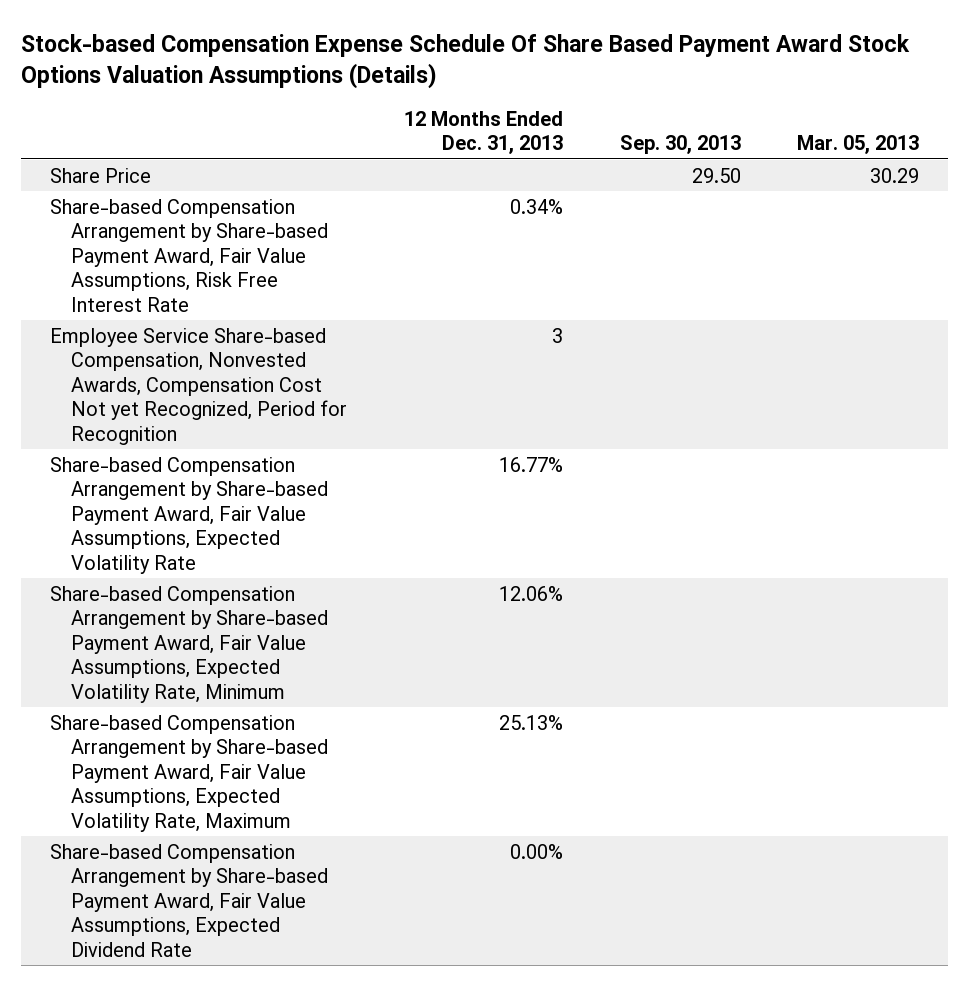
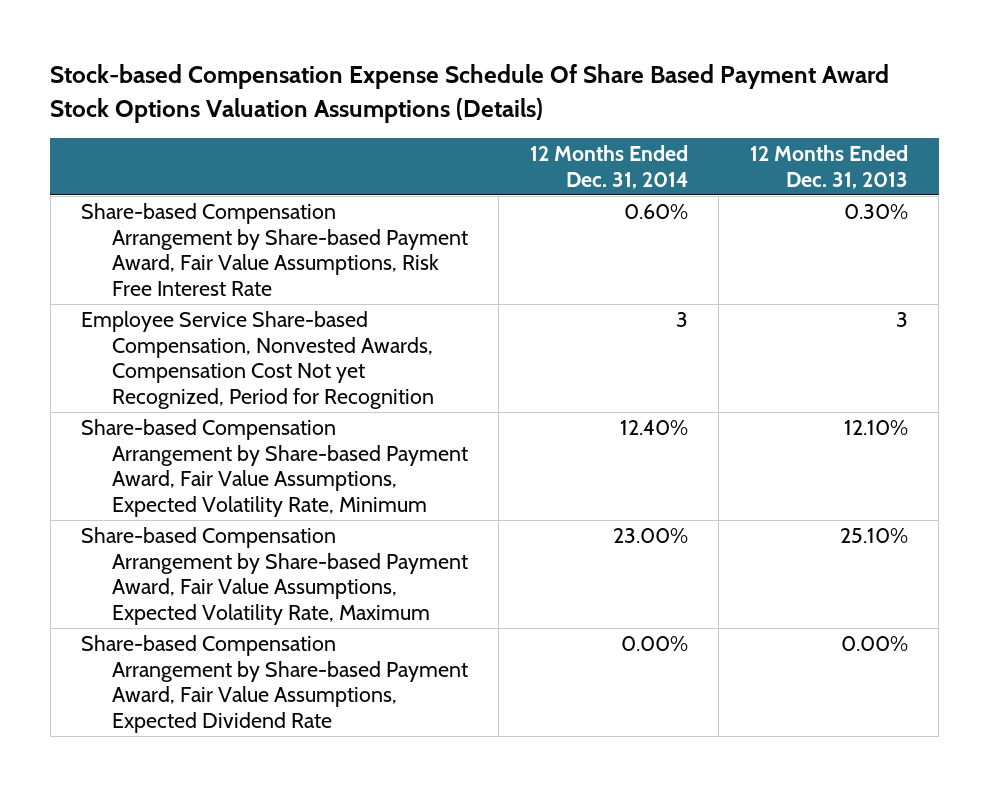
- | 12 Months Ended Dec. 31, 2013 | Sep. 30, 2013 | Mar. 05, 2013
+ | 12 Months Ended Dec. 31, 2014 | 12 Months Ended Dec. 31, 2013
- Share Price | | 29.50 | 30.29
- Share-based Compensation Arrangement by Share-based Payment Award, Fair Value Assumptions, Risk Free Interest Rate | 0.34% | |
+ Share-based Compensation Arrangement by Share-based Payment Award, Fair Value Assumptions, Risk Free Interest Rate | 0.60% | 0.30%
- Share-based Compensation Arrangement by Share-based Payment Award, Fair Value Assumptions, Expected Volatility Rate | 16.77% | |
- Share-based Compensation Arrangement by Share-based Payment Award, Fair Value Assumptions, Expected Volatility Rate, Minimum | 12.06% | |
- Share-based Compensation Arrangement by Share-based Payment Award, Fair Value Assumptions, Expected Volatility Rate, Maximum | 25.13% | |
+ Share-based Compensation Arrangement by Share-based Payment Award, Fair Value Assumptions, Expected Volatility Rate, Minimum | 12.40% | 12.10%
+ Share-based Compensation Arrangement by Share-based Payment Award, Fair Value Assumptions, Expected Volatility Rate, Maximum | 23.00% | 25.10%

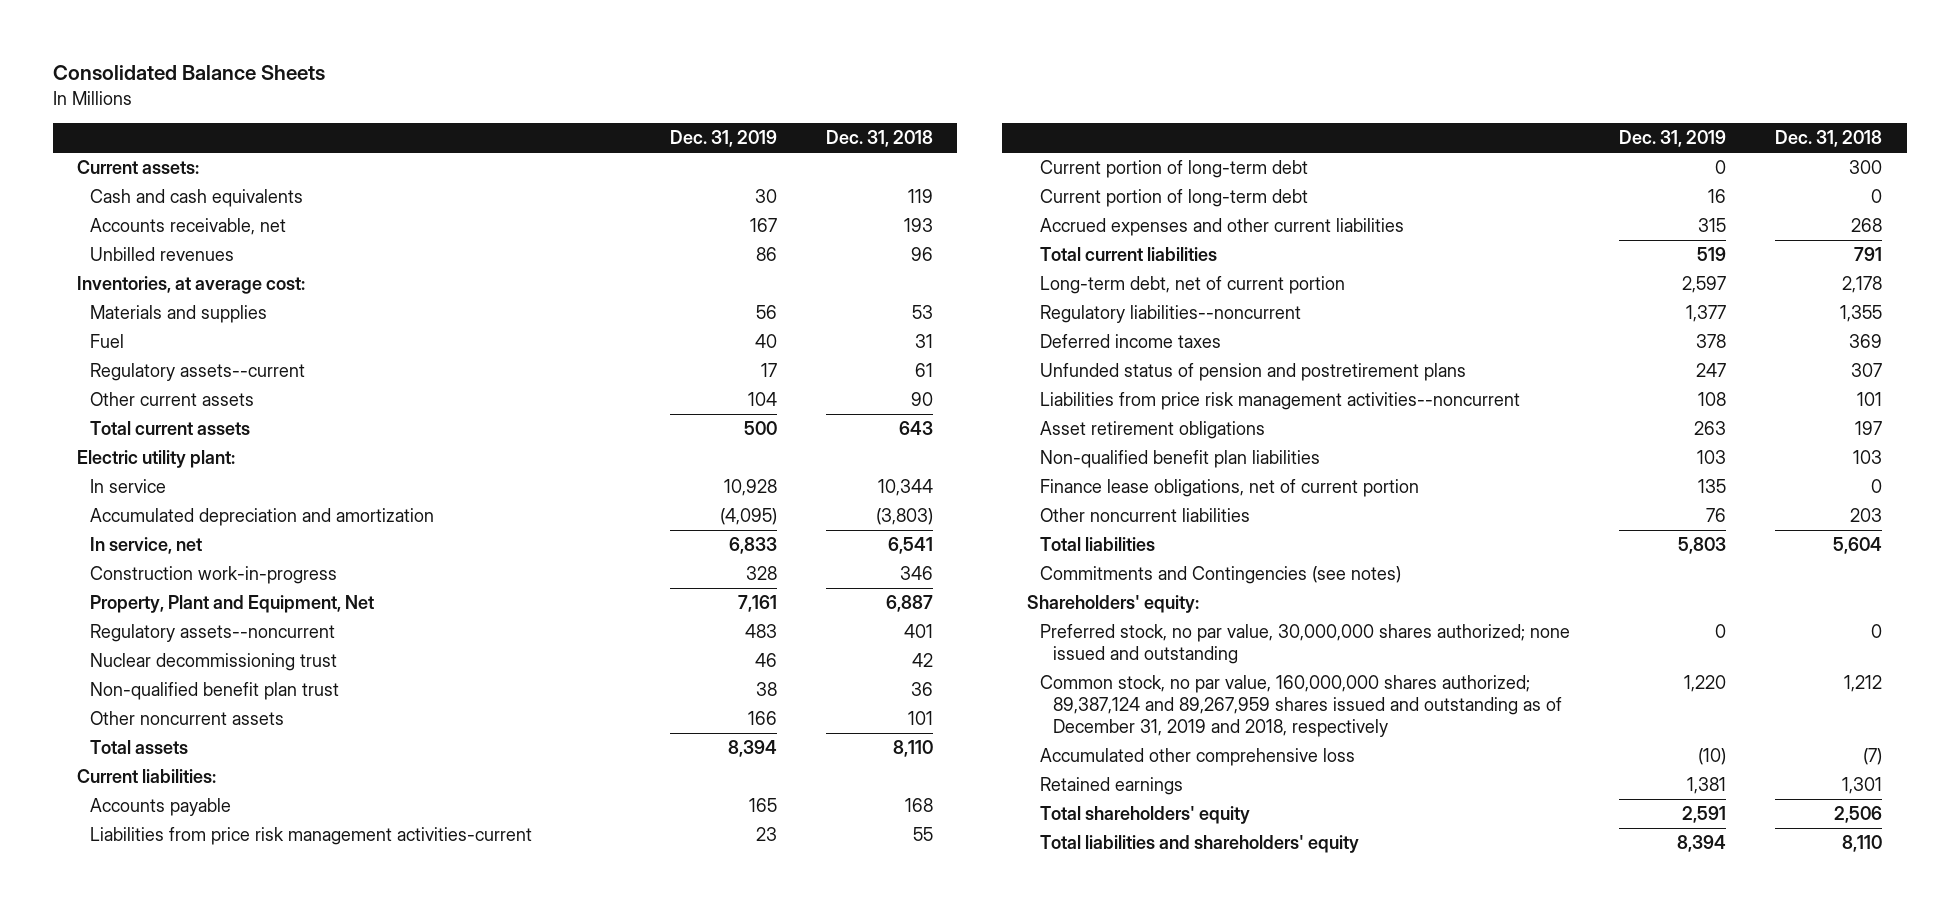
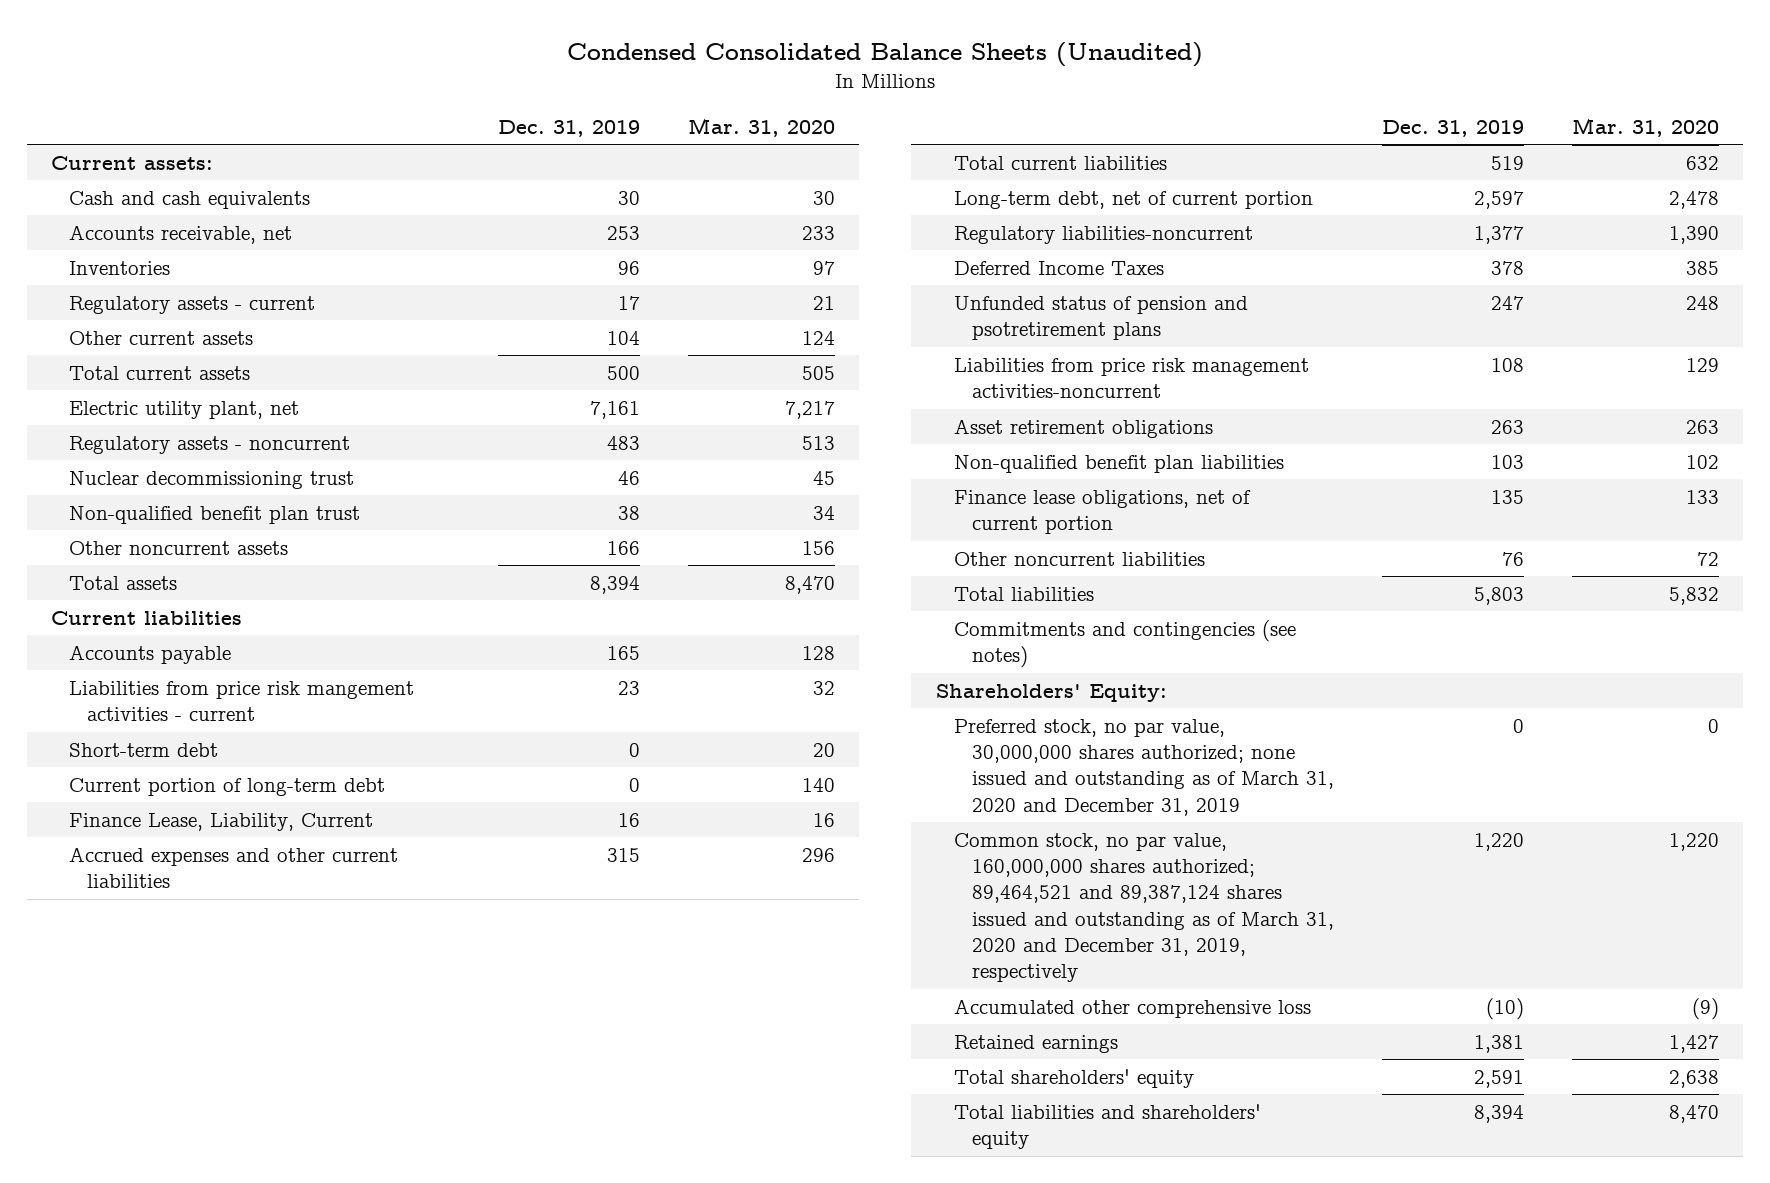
- Consolidated Balance Sheets
+ Condensed Consolidated Balance Sheets (Unaudited)
- | Dec. 31, 2019 | Dec. 31, 2018
+ | Dec. 31, 2019 | Mar. 31, 2020
- Accounts receivable, net | 167 | 193
- Unbilled revenues | 86 | 96
- Inventories, at average cost:
- Materials and supplies | 56 | 53
- Fuel | 40 | 31
- Regulatory assets--current | 17 | 61
+ Accounts receivable, net | 253 | 233
+ Inventories | 96 | 97
+ Regulatory assets - current | 17 | 21
- Electric utility plant:
- In service | 10,928 | 10,344
- Accumulated depreciation and amortization | (4,095) | (3,803)
- In service, net | 6,833 | 6,541
- Construction work-in-progress | 328 | 346
- Property, Plant and Equipment, Net | 7,161 | 6,887
- Regulatory assets--noncurrent | 483 | 401
+ Electric utility plant, net | 7,161 | 7,217
+ Regulatory assets - noncurrent | 483 | 513
- Current liabilities:
+ Current liabilities
- Liabilities from price risk management activities-current | 23 | 55
+ Liabilities from price risk mangement activities - current | 23 | 32
+ Short-term debt | 0 | 20
- Current portion of long-term debt | 16 | 0
+ Finance Lease, Liability, Current | 16 | 16
- Regulatory liabilities--noncurrent | 1,377 | 1,355
- Deferred income taxes | 378 | 369
- Unfunded status of pension and postretirement plans | 247 | 307
- Liabilities from price risk management activities--noncurrent | 108 | 101
+ Regulatory liabilities-noncurrent | 1,377 | 1,390
+ Deferred Income Taxes | 378 | 385
+ Unfunded status of pension and psotretirement plans | 247 | 248
+ Liabilities from price risk management activities-noncurrent | 108 | 129
- Commitments and Contingencies (see notes)
- Shareholders' equity:
- Preferred stock, no par value, 30,000,000 shares authorized; none issued and outstanding | 0 | 0
- Common stock, no par value, 160,000,000 shares authorized; 89,387,124 and 89,267,959 shares issued and outstanding as of December 31, 2019 and 2018, respectively | 1,220 | 1,212
+ Commitments and contingencies (see notes)
+ Shareholders' Equity:
+ Preferred stock, no par value, 30,000,000 shares authorized; none issued and outstanding as of March 31, 2020 and December 31, 2019 | 0 | 0
+ Common stock, no par value, 160,000,000 shares authorized; 89,464,521 and 89,387,124 shares issued and outstanding as of March 31, 2020 and December 31, 2019, respectively | 1,220 | 1,220

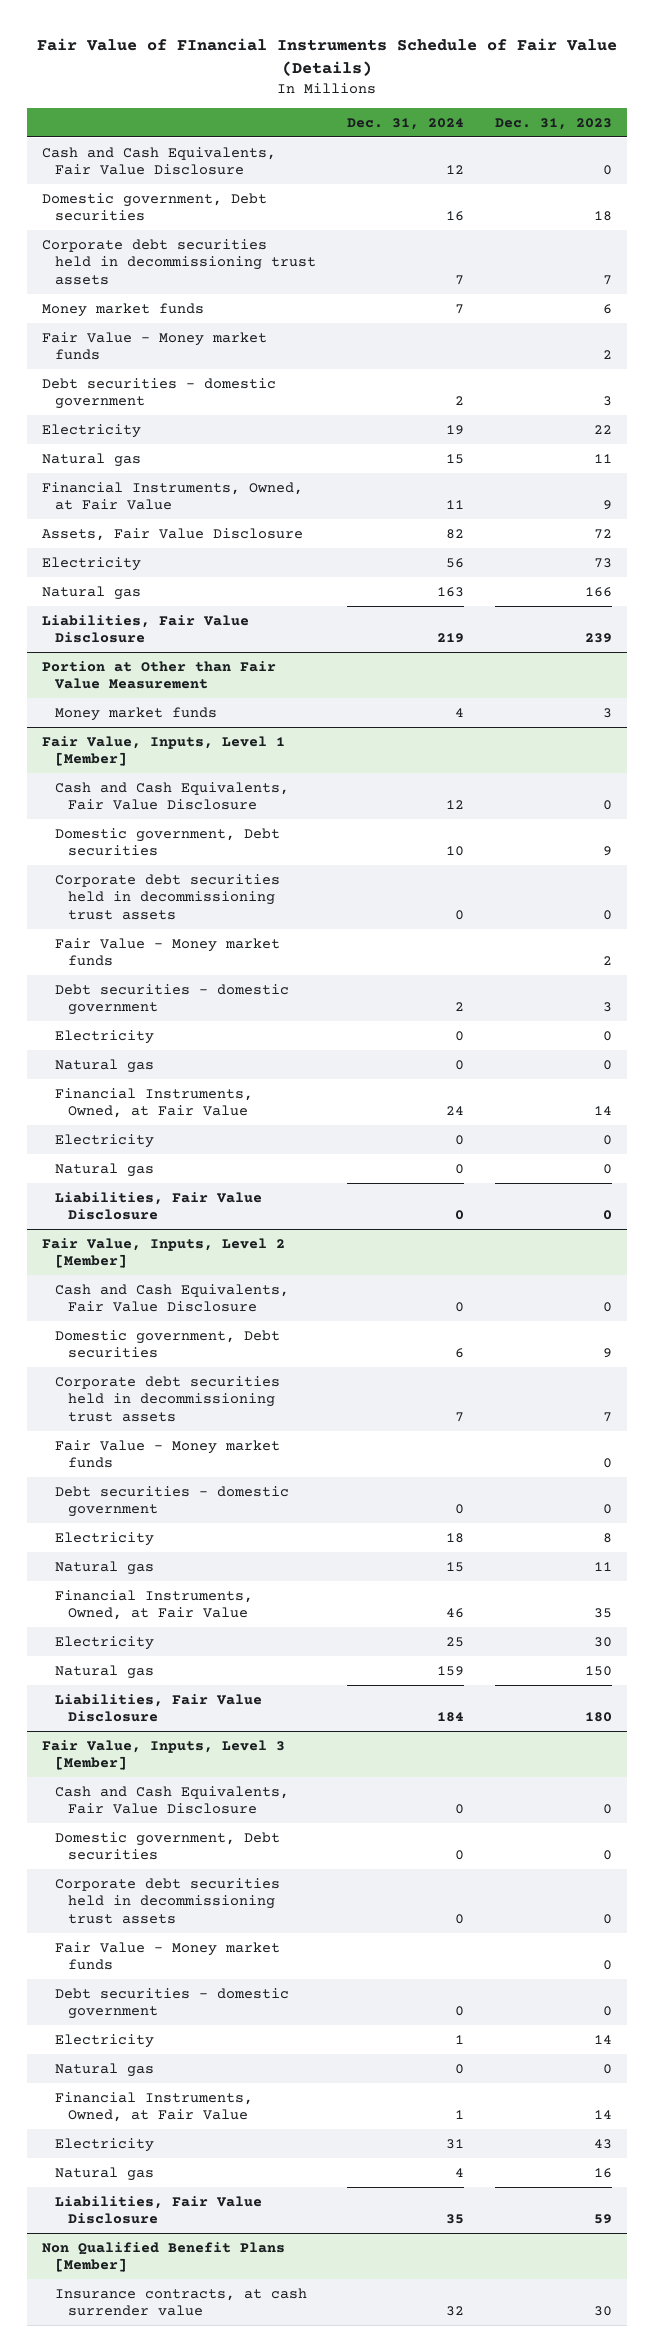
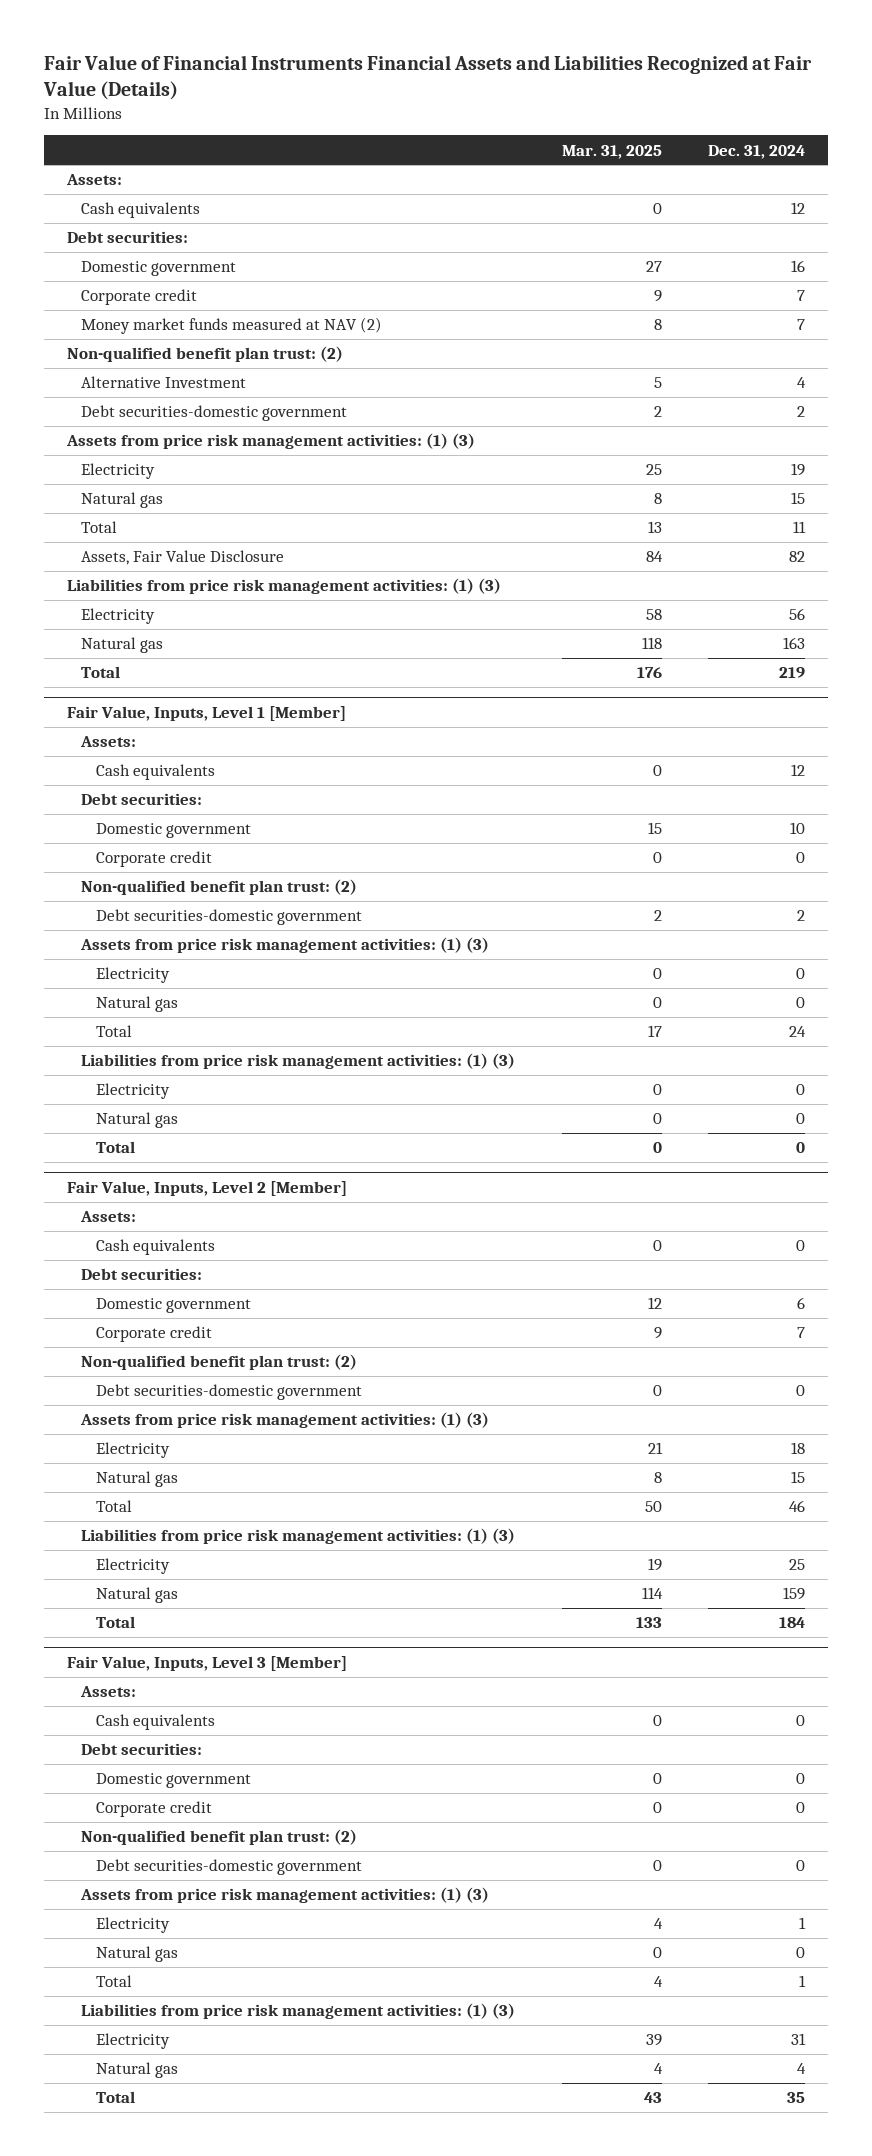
- Fair Value of FInancial Instruments Schedule of Fair Value (Details)
+ Fair Value of Financial Instruments Financial Assets and Liabilities Recognized at Fair Value (Details)
- | Dec. 31, 2024 | Dec. 31, 2023
+ | Mar. 31, 2025 | Dec. 31, 2024
- Cash and Cash Equivalents, Fair Value Disclosure | 12 | 0
- Domestic government, Debt securities | 16 | 18
- Corporate debt securities held in decommissioning trust assets | 7 | 7
- Money market funds | 7 | 6
- Fair Value - Money market funds | | 2
- Debt securities - domestic government | 2 | 3
+ Assets:
+ Cash equivalents | 0 | 12
+ Debt securities:
+ Domestic government | 27 | 16
+ Corporate credit | 9 | 7
+ Money market funds measured at NAV (2) | 8 | 7
+ Non-qualified benefit plan trust: (2)
+ Alternative Investment | 5 | 4
+ Debt securities-domestic government | 2 | 2
+ Assets from price risk management activities: (1) (3)
- Financial Instruments, Owned, at Fair Value | 11 | 9
+ Total | 13 | 11
+ Liabilities from price risk management activities: (1) (3)
- Liabilities, Fair Value Disclosure | 219 | 239
- Portion at Other than Fair Value Measurement
- Money market funds | 4 | 3
+ Total | 176 | 219
@ Fair Value, Inputs, Level 1 [Member]
- Cash and Cash Equivalents, Fair Value Disclosure | 12 | 0
- Domestic government, Debt securities | 10 | 9
- Corporate debt securities held in decommissioning trust assets | 0 | 0
- Fair Value - Money market funds | | 2
- Debt securities - domestic government | 2 | 3
+ Assets:
+ Cash equivalents | 0 | 12
+ Debt securities:
+ Domestic government | 15 | 10
+ Corporate credit | 0 | 0
+ Non-qualified benefit plan trust: (2)
+ Debt securities-domestic government | 2 | 2
+ Assets from price risk management activities: (1) (3)
- Financial Instruments, Owned, at Fair Value | 24 | 14
+ Total | 17 | 24
+ Liabilities from price risk management activities: (1) (3)
- Liabilities, Fair Value Disclosure | 0 | 0
+ Total | 0 | 0
@ Fair Value, Inputs, Level 2 [Member]
- Cash and Cash Equivalents, Fair Value Disclosure | 0 | 0
- Domestic government, Debt securities | 6 | 9
- Corporate debt securities held in decommissioning trust assets | 7 | 7
- Fair Value - Money market funds | | 0
- Debt securities - domestic government | 0 | 0
+ Assets:
+ Cash equivalents | 0 | 0
+ Debt securities:
+ Domestic government | 12 | 6
+ Corporate credit | 9 | 7
+ Non-qualified benefit plan trust: (2)
+ Debt securities-domestic government | 0 | 0
+ Assets from price risk management activities: (1) (3)
- Financial Instruments, Owned, at Fair Value | 46 | 35
+ Total | 50 | 46
+ Liabilities from price risk management activities: (1) (3)
- Liabilities, Fair Value Disclosure | 184 | 180
+ Total | 133 | 184
@ Fair Value, Inputs, Level 3 [Member]
- Cash and Cash Equivalents, Fair Value Disclosure | 0 | 0
- Domestic government, Debt securities | 0 | 0
- Corporate debt securities held in decommissioning trust assets | 0 | 0
- Fair Value - Money market funds | | 0
- Debt securities - domestic government | 0 | 0
+ Assets:
+ Cash equivalents | 0 | 0
+ Debt securities:
+ Domestic government | 0 | 0
+ Corporate credit | 0 | 0
+ Non-qualified benefit plan trust: (2)
+ Debt securities-domestic government | 0 | 0
+ Assets from price risk management activities: (1) (3)
- Financial Instruments, Owned, at Fair Value | 1 | 14
+ Total | 4 | 1
+ Liabilities from price risk management activities: (1) (3)
- Liabilities, Fair Value Disclosure | 35 | 59
- Non Qualified Benefit Plans [Member]
- Insurance contracts, at cash surrender value | 32 | 30
@ Fair Value, Inputs, Level 3 [Member]
+ Total | 43 | 35

